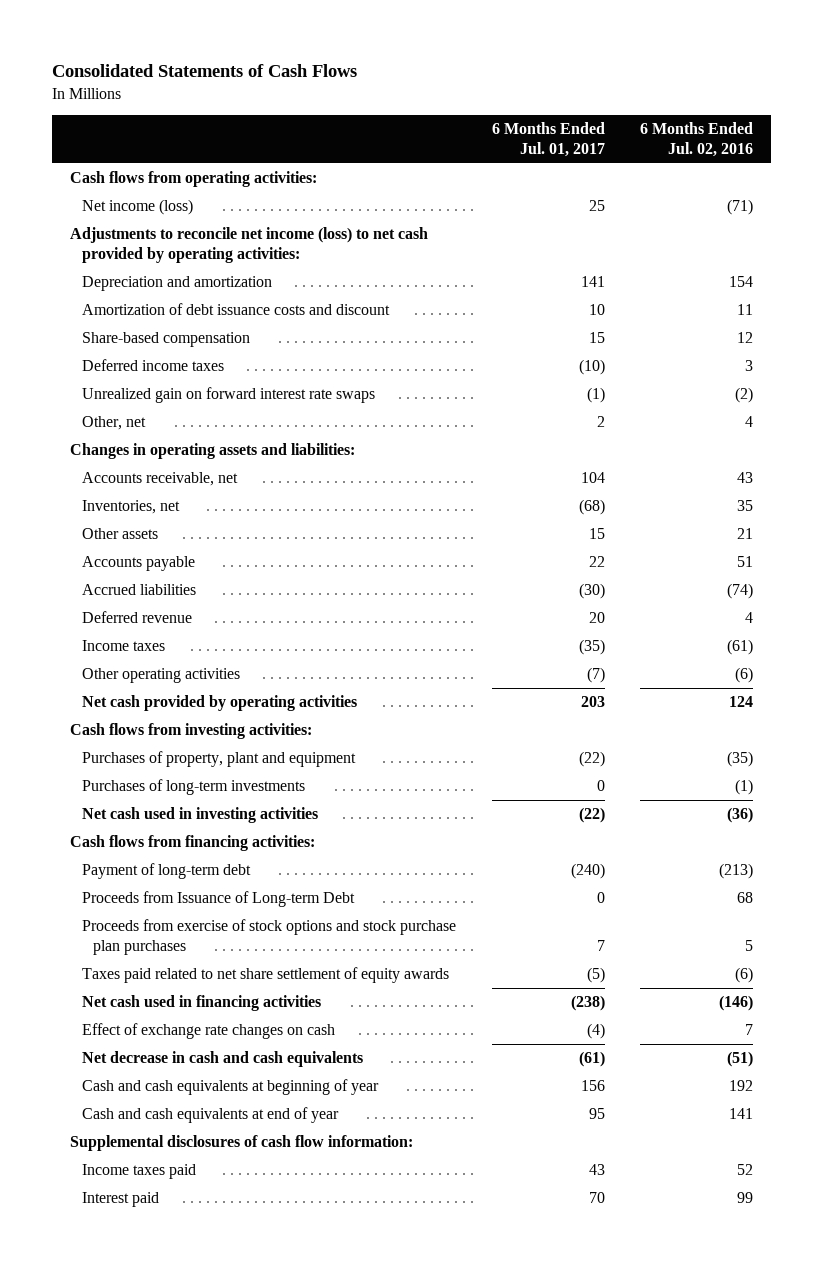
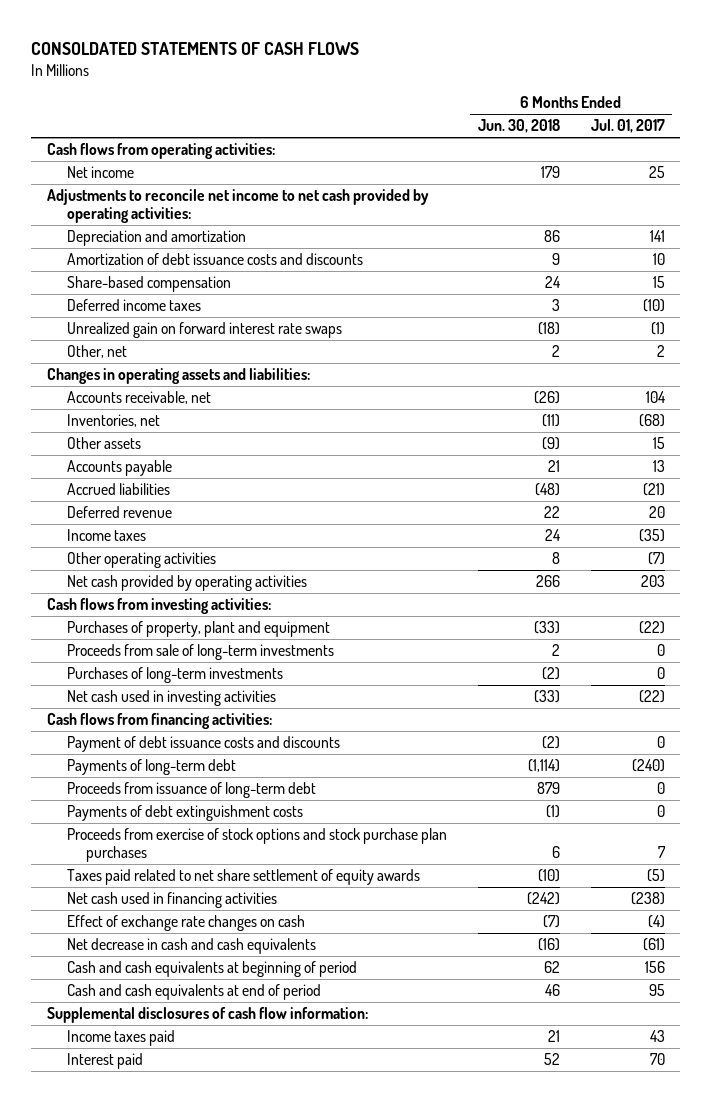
- Consolidated Statements of Cash Flows
+ CONSOLDATED STATEMENTS OF CASH FLOWS
- | 6 Months Ended Jul. 01, 2017 | 6 Months Ended Jul. 02, 2016
+ | 6 Months Ended Jun. 30, 2018 | 6 Months Ended Jul. 01, 2017
- Net income (loss) | 25 | (71)
- Adjustments to reconcile net income (loss) to net cash provided by operating activities:
+ Net income | 179 | 25
+ Adjustments to reconcile net income to net cash provided by operating activities:
- Amortization of debt issuance costs and discount | 10 | 11
+ Amortization of debt issuance costs and discounts | 9 | 10
- Accounts payable | 22 | 51
- Accrued liabilities | (30) | (74)
+ Accounts payable | 21 | 13
+ Accrued liabilities | (48) | (21)
+ Proceeds from sale of long-term investments | 2 | 0
- Payment of long-term debt | (240) | (213)
- Proceeds from Issuance of Long-term Debt | 0 | 68
+ Payment of debt issuance costs and discounts | (2) | 0
+ Payments of long-term debt | (1,114) | (240)
+ Proceeds from issuance of long-term debt | 879 | 0
+ Payments of debt extinguishment costs | (1) | 0
- Cash and cash equivalents at beginning of year | 156 | 192
- Cash and cash equivalents at end of year | 95 | 141
+ Cash and cash equivalents at beginning of period | 62 | 156
+ Cash and cash equivalents at end of period | 46 | 95

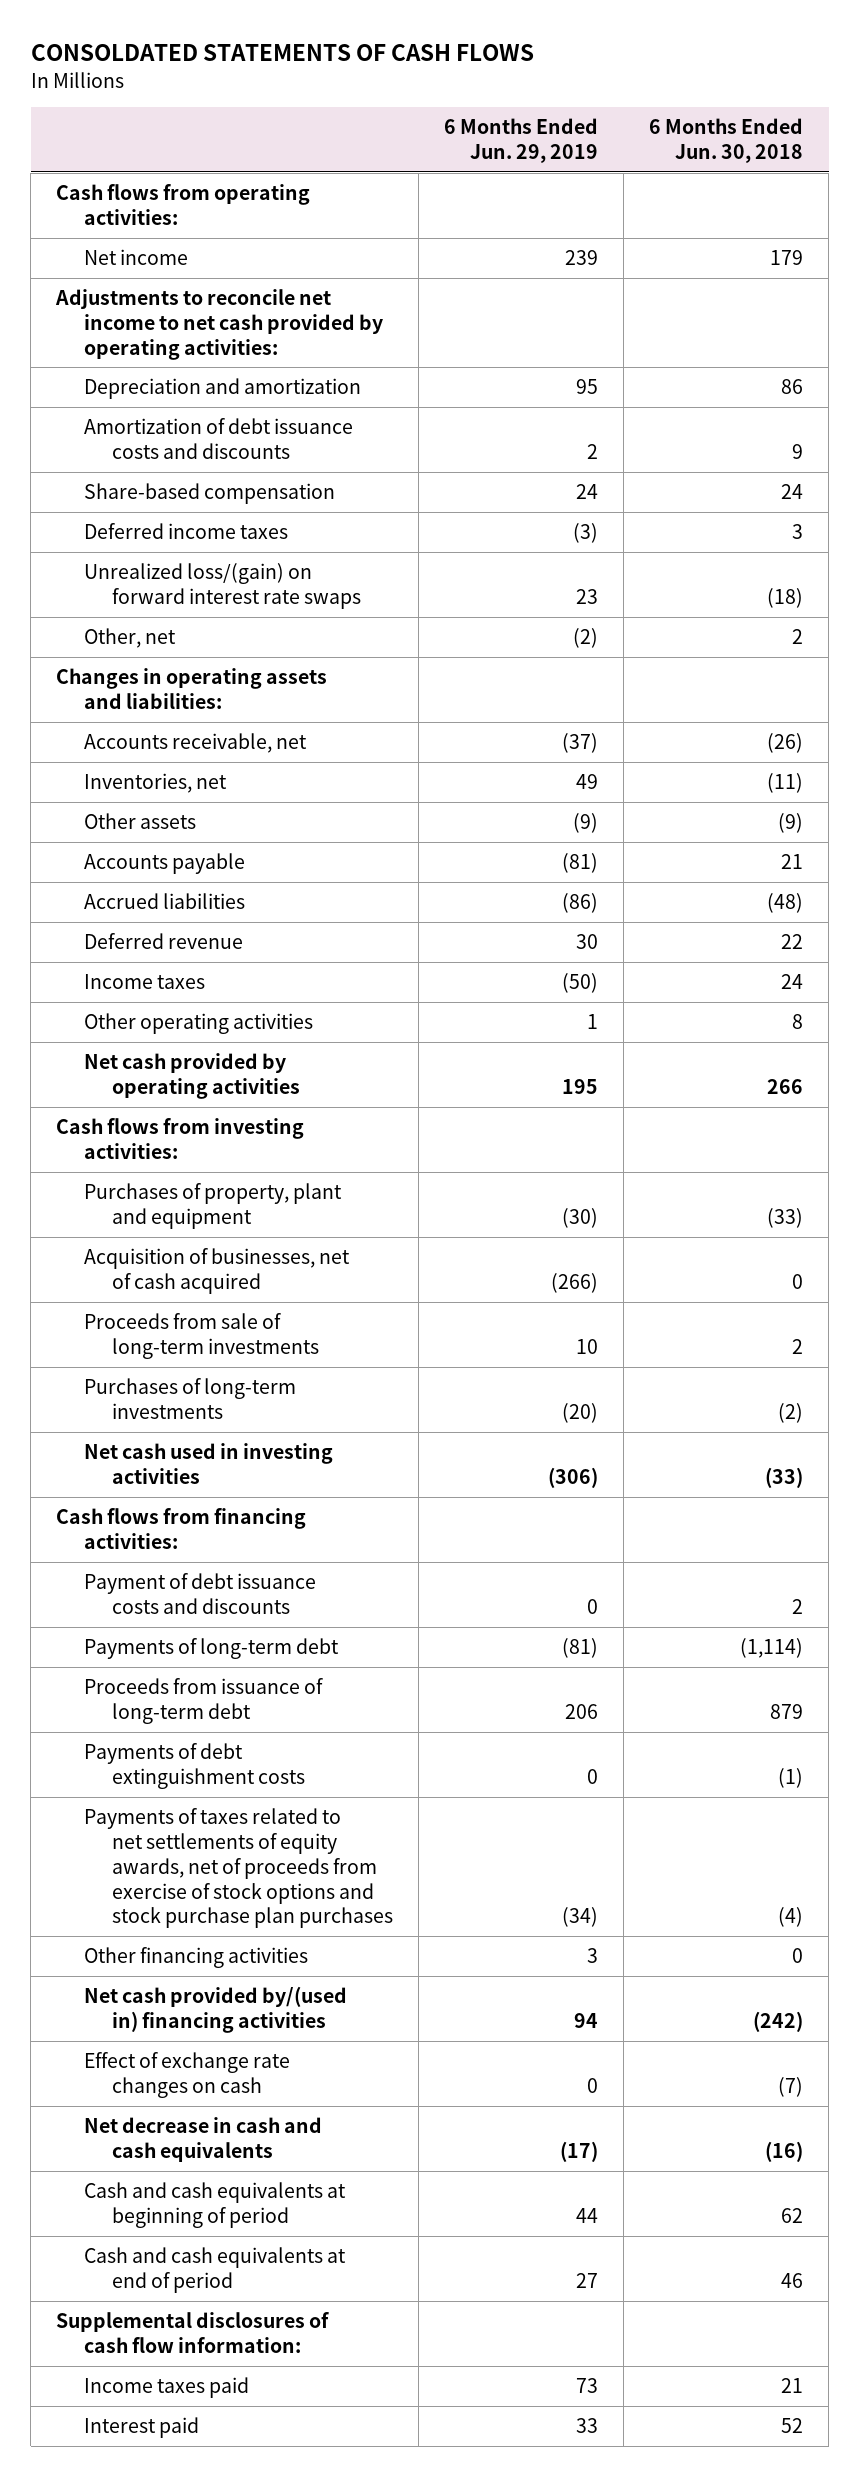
- | 6 Months Ended Jun. 30, 2018 | 6 Months Ended Jul. 01, 2017
+ | 6 Months Ended Jun. 29, 2019 | 6 Months Ended Jun. 30, 2018
- Unrealized gain on forward interest rate swaps | (18) | (1)
+ Unrealized loss/(gain) on forward interest rate swaps | 23 | (18)
+ Acquisition of businesses, net of cash acquired | (266) | 0
- Payment of debt issuance costs and discounts | (2) | 0
+ Payment of debt issuance costs and discounts | 0 | 2
- Proceeds from exercise of stock options and stock purchase plan purchases | 6 | 7
- Taxes paid related to net share settlement of equity awards | (10) | (5)
- Net cash used in financing activities | (242) | (238)
+ Payments of taxes related to net settlements of equity awards, net of proceeds from exercise of stock options and stock purchase plan purchases | (34) | (4)
+ Other financing activities | 3 | 0
+ Net cash provided by/(used in) financing activities | 94 | (242)

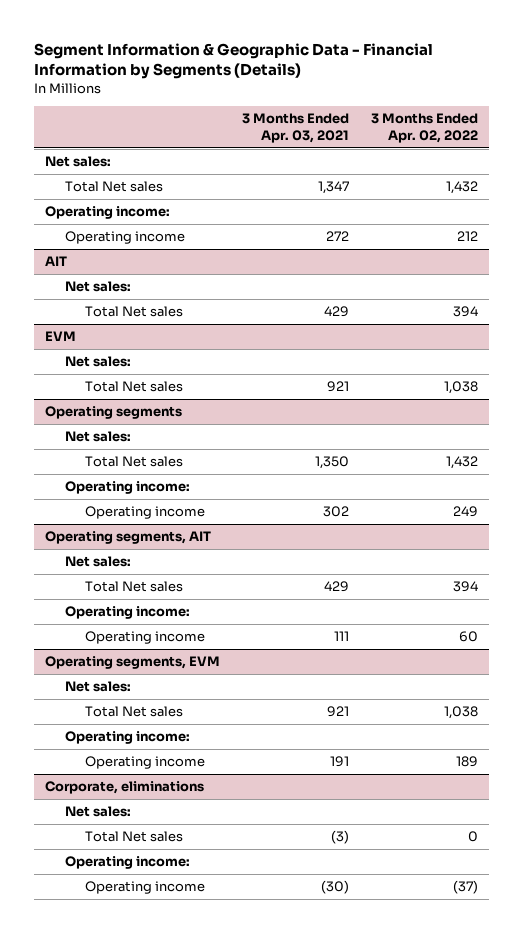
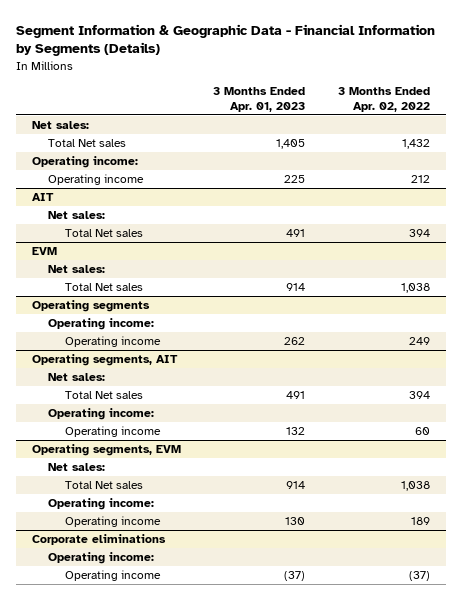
- | 3 Months Ended Apr. 03, 2021 | 3 Months Ended Apr. 02, 2022
+ | 3 Months Ended Apr. 01, 2023 | 3 Months Ended Apr. 02, 2022
@ Operating segments
- Net sales:
- Total Net sales | 1,350 | 1,432
- Corporate, eliminations
- Net sales:
- Total Net sales | (3) | 0
+ Corporate eliminations

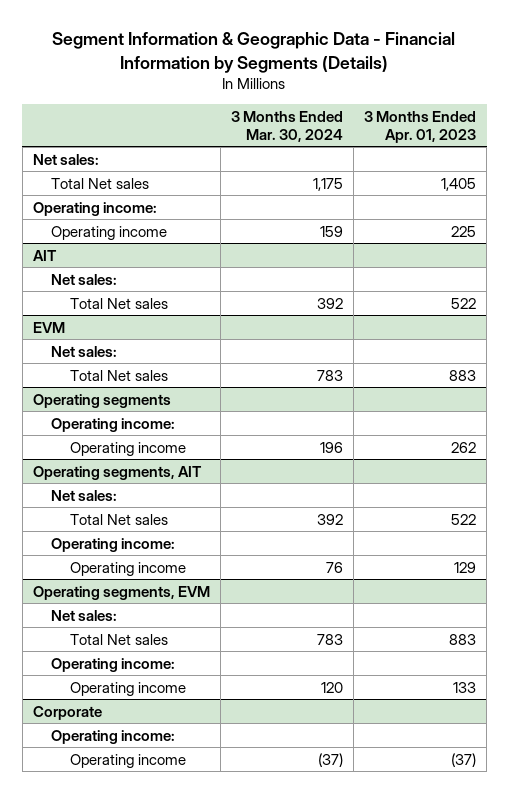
- | 3 Months Ended Apr. 01, 2023 | 3 Months Ended Apr. 02, 2022
+ | 3 Months Ended Mar. 30, 2024 | 3 Months Ended Apr. 01, 2023
@ AIT
- Total Net sales | 491 | 394
+ Total Net sales | 392 | 522
@ EVM
- Total Net sales | 914 | 1,038
+ Total Net sales | 783 | 883
@ Operating segments, AIT
- Total Net sales | 491 | 394
+ Total Net sales | 392 | 522
- Operating income | 132 | 60
+ Operating income | 76 | 129
@ Operating segments, EVM
- Total Net sales | 914 | 1,038
+ Total Net sales | 783 | 883
- Operating income | 130 | 189
- Corporate eliminations
@ Operating segments, EVM
+ Operating income | 120 | 133
+ Corporate

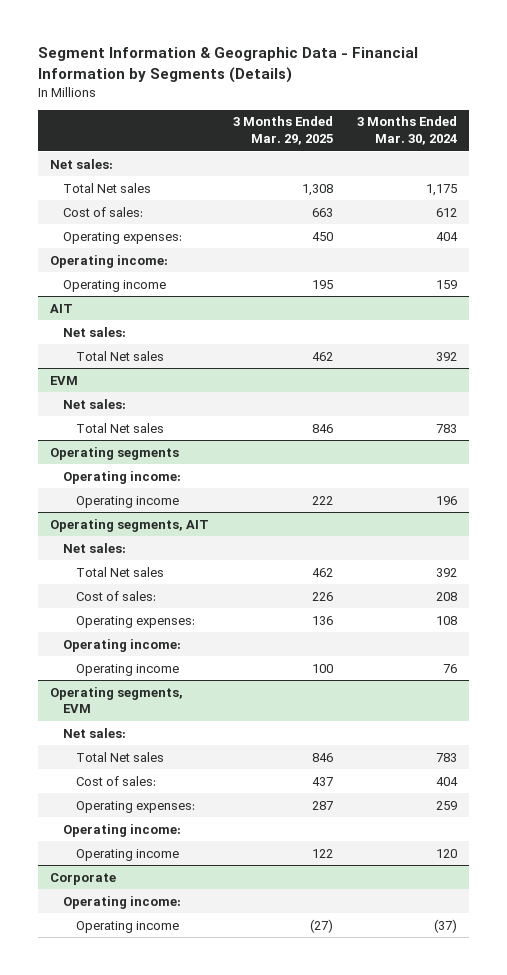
- | 3 Months Ended Mar. 30, 2024 | 3 Months Ended Apr. 01, 2023
+ | 3 Months Ended Mar. 29, 2025 | 3 Months Ended Mar. 30, 2024
+ Cost of sales: | 663 | 612
+ Operating expenses: | 450 | 404
@ Operating segments, AIT
+ Cost of sales: | 226 | 208
+ Operating expenses: | 136 | 108
@ Operating segments, EVM
+ Cost of sales: | 437 | 404
+ Operating expenses: | 287 | 259

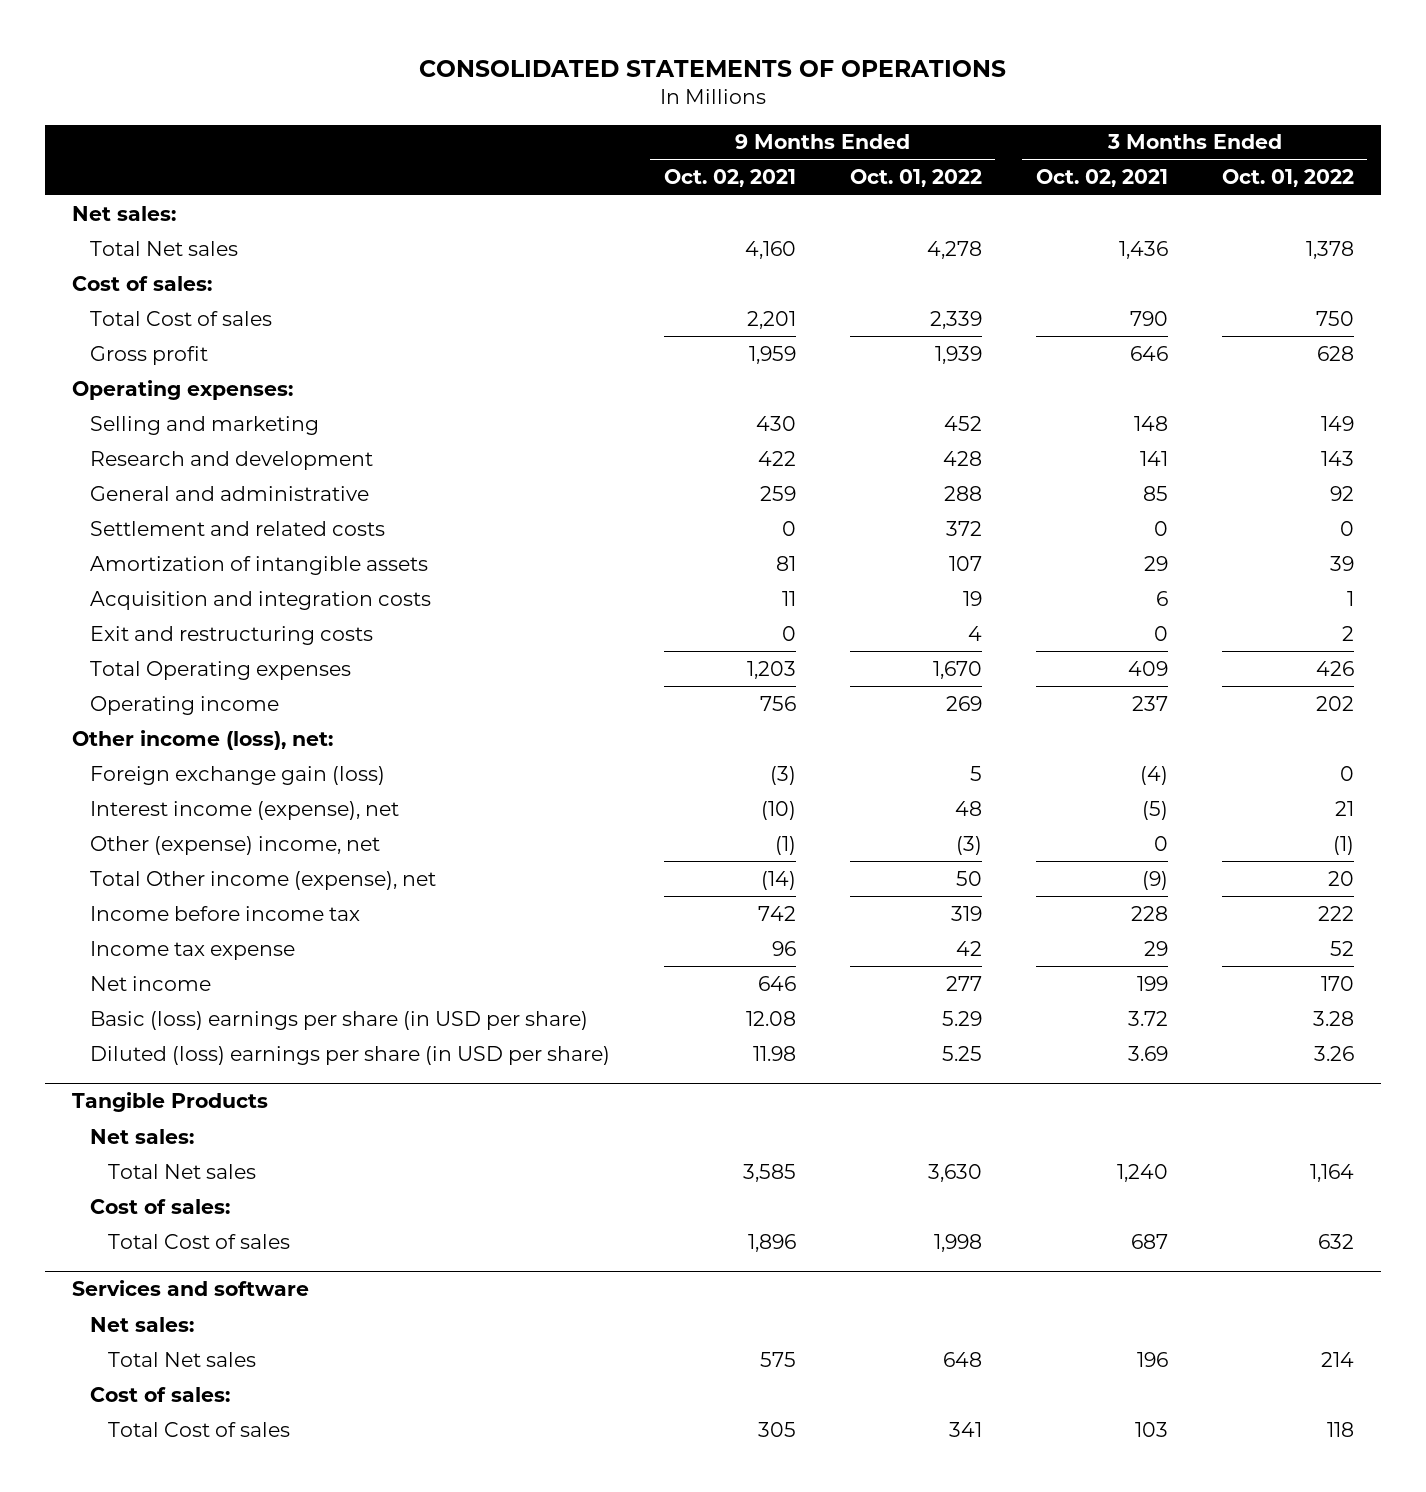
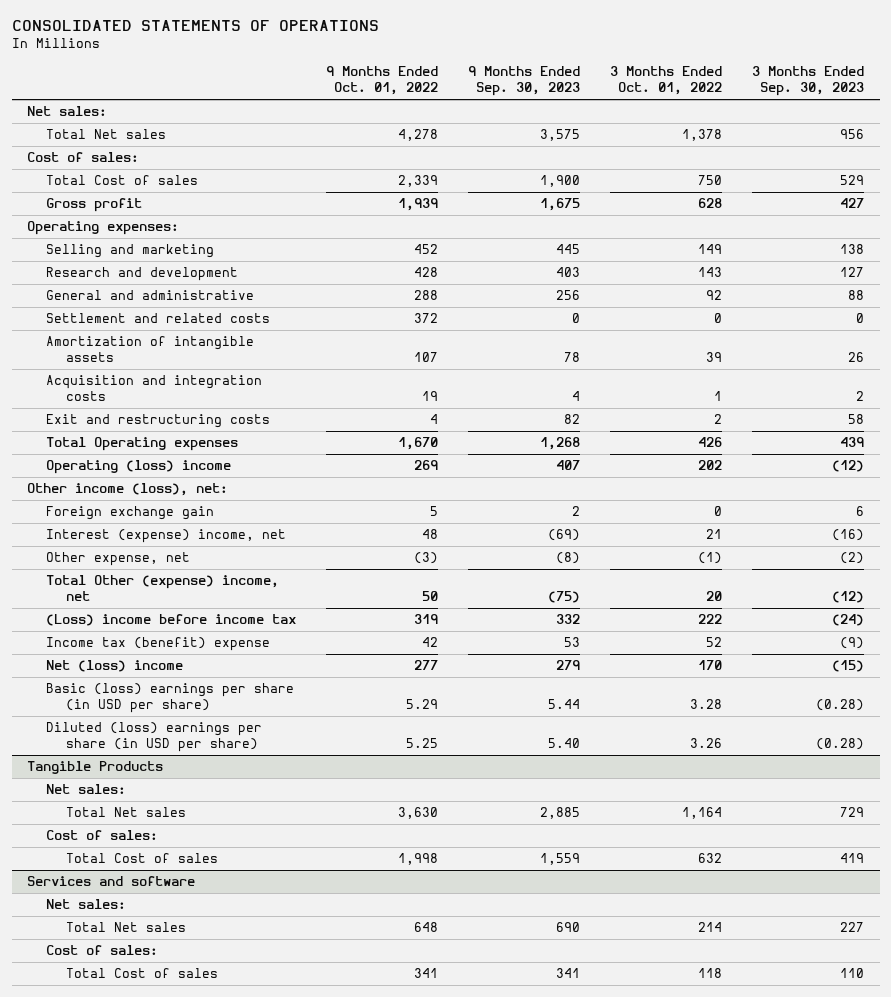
- | 9 Months Ended Oct. 02, 2021 | 9 Months Ended Oct. 01, 2022 | 3 Months Ended Oct. 02, 2021 | 3 Months Ended Oct. 01, 2022
+ | 9 Months Ended Oct. 01, 2022 | 9 Months Ended Sep. 30, 2023 | 3 Months Ended Oct. 01, 2022 | 3 Months Ended Sep. 30, 2023
- Operating income | 756 | 269 | 237 | 202
+ Operating (loss) income | 269 | 407 | 202 | (12)
- Foreign exchange gain (loss) | (3) | 5 | (4) | 0
- Interest income (expense), net | (10) | 48 | (5) | 21
- Other (expense) income, net | (1) | (3) | 0 | (1)
- Total Other income (expense), net | (14) | 50 | (9) | 20
- Income before income tax | 742 | 319 | 228 | 222
- Income tax expense | 96 | 42 | 29 | 52
- Net income | 646 | 277 | 199 | 170
+ Foreign exchange gain | 5 | 2 | 0 | 6
+ Interest (expense) income, net | 48 | (69) | 21 | (16)
+ Other expense, net | (3) | (8) | (1) | (2)
+ Total Other (expense) income, net | 50 | (75) | 20 | (12)
+ (Loss) income before income tax | 319 | 332 | 222 | (24)
+ Income tax (benefit) expense | 42 | 53 | 52 | (9)
+ Net (loss) income | 277 | 279 | 170 | (15)

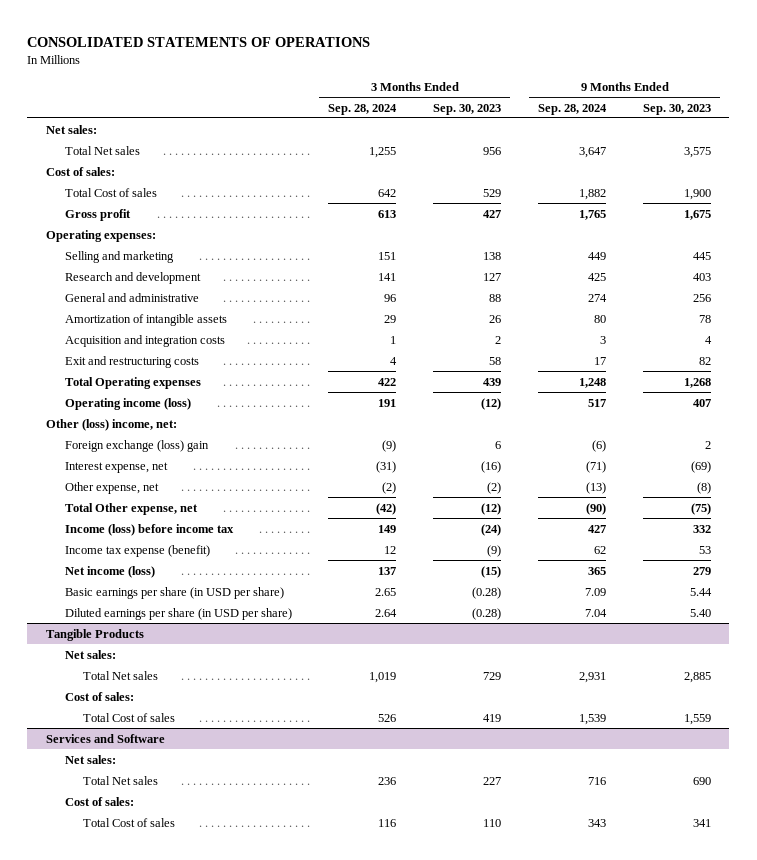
- | 9 Months Ended Oct. 01, 2022 | 9 Months Ended Sep. 30, 2023 | 3 Months Ended Oct. 01, 2022 | 3 Months Ended Sep. 30, 2023
+ | 3 Months Ended Sep. 28, 2024 | 3 Months Ended Sep. 30, 2023 | 9 Months Ended Sep. 28, 2024 | 9 Months Ended Sep. 30, 2023
- Settlement and related costs | 372 | 0 | 0 | 0
- Operating (loss) income | 269 | 407 | 202 | (12)
- Other income (loss), net:
- Foreign exchange gain | 5 | 2 | 0 | 6
- Interest (expense) income, net | 48 | (69) | 21 | (16)
+ Operating income (loss) | 191 | (12) | 517 | 407
+ Other (loss) income, net:
+ Foreign exchange (loss) gain | (9) | 6 | (6) | 2
+ Interest expense, net | (31) | (16) | (71) | (69)
- Total Other (expense) income, net | 50 | (75) | 20 | (12)
- (Loss) income before income tax | 319 | 332 | 222 | (24)
- Income tax (benefit) expense | 42 | 53 | 52 | (9)
- Net (loss) income | 277 | 279 | 170 | (15)
- Basic (loss) earnings per share (in USD per share) | 5.29 | 5.44 | 3.28 | (0.28)
- Diluted (loss) earnings per share (in USD per share) | 5.25 | 5.40 | 3.26 | (0.28)
+ Total Other expense, net | (42) | (12) | (90) | (75)
+ Income (loss) before income tax | 149 | (24) | 427 | 332
+ Income tax expense (benefit) | 12 | (9) | 62 | 53
+ Net income (loss) | 137 | (15) | 365 | 279
+ Basic earnings per share (in USD per share) | 2.65 | (0.28) | 7.09 | 5.44
+ Diluted earnings per share (in USD per share) | 2.64 | (0.28) | 7.04 | 5.40
- Services and software
+ Services and Software

